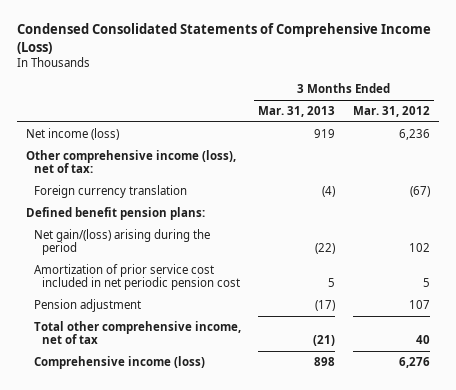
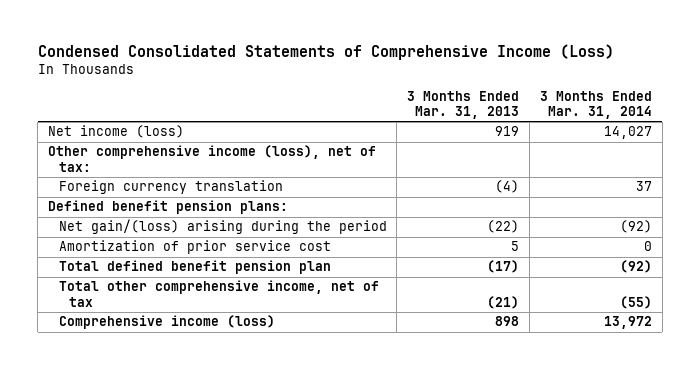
- | 3 Months Ended Mar. 31, 2013 | 3 Months Ended Mar. 31, 2012
+ | 3 Months Ended Mar. 31, 2013 | 3 Months Ended Mar. 31, 2014
- Amortization of prior service cost included in net periodic pension cost | 5 | 5
- Pension adjustment | (17) | 107
+ Amortization of prior service cost | 5 | 0
+ Total defined benefit pension plan | (17) | (92)

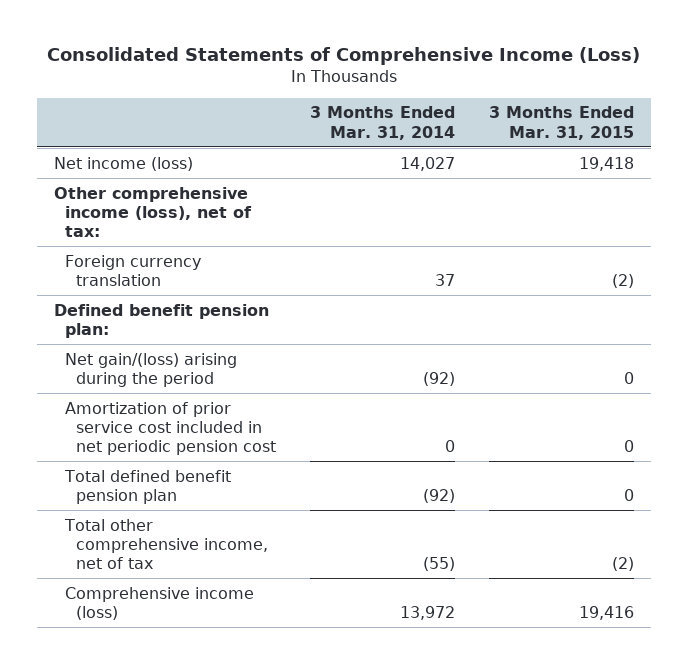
- Condensed Consolidated Statements of Comprehensive Income (Loss)
+ Consolidated Statements of Comprehensive Income (Loss)
- | 3 Months Ended Mar. 31, 2013 | 3 Months Ended Mar. 31, 2014
+ | 3 Months Ended Mar. 31, 2014 | 3 Months Ended Mar. 31, 2015
- Defined benefit pension plans:
+ Defined benefit pension plan:
- Amortization of prior service cost | 5 | 0
+ Amortization of prior service cost included in net periodic pension cost | 0 | 0

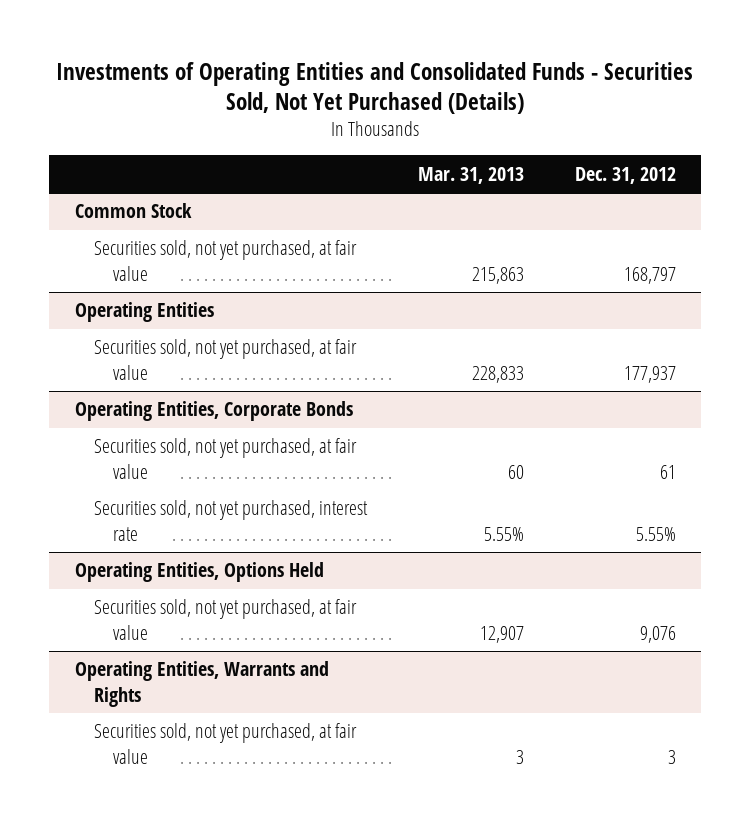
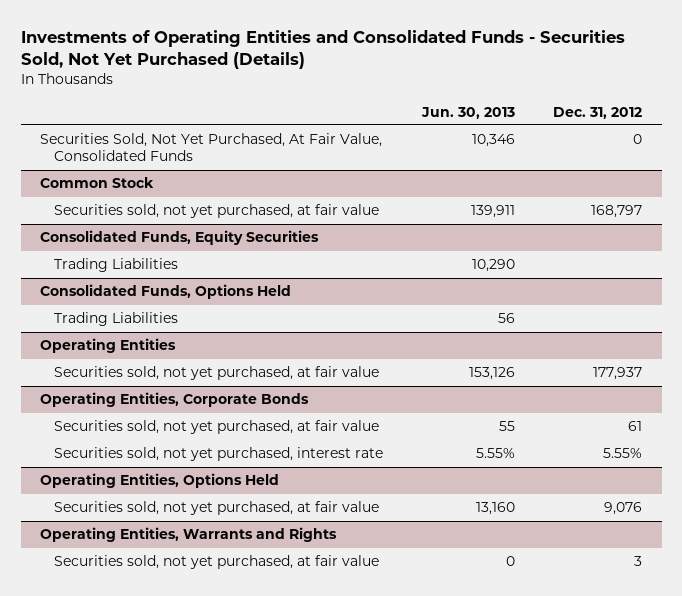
- | Mar. 31, 2013 | Dec. 31, 2012
+ | Jun. 30, 2013 | Dec. 31, 2012
+ Securities Sold, Not Yet Purchased, At Fair Value, Consolidated Funds | 10,346 | 0
+ Consolidated Funds, Equity Securities
+ Trading Liabilities | 10,290 |
+ Consolidated Funds, Options Held
+ Trading Liabilities | 56 |

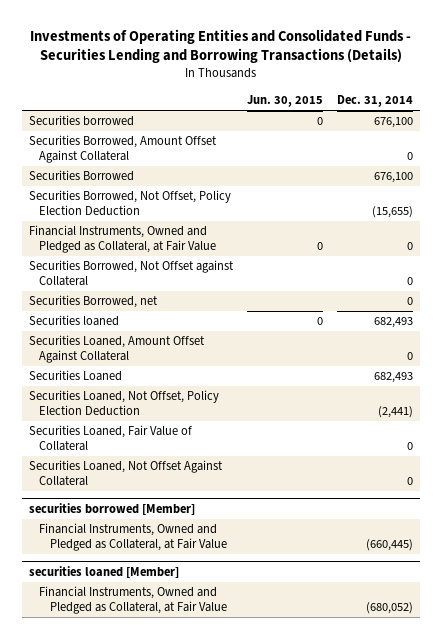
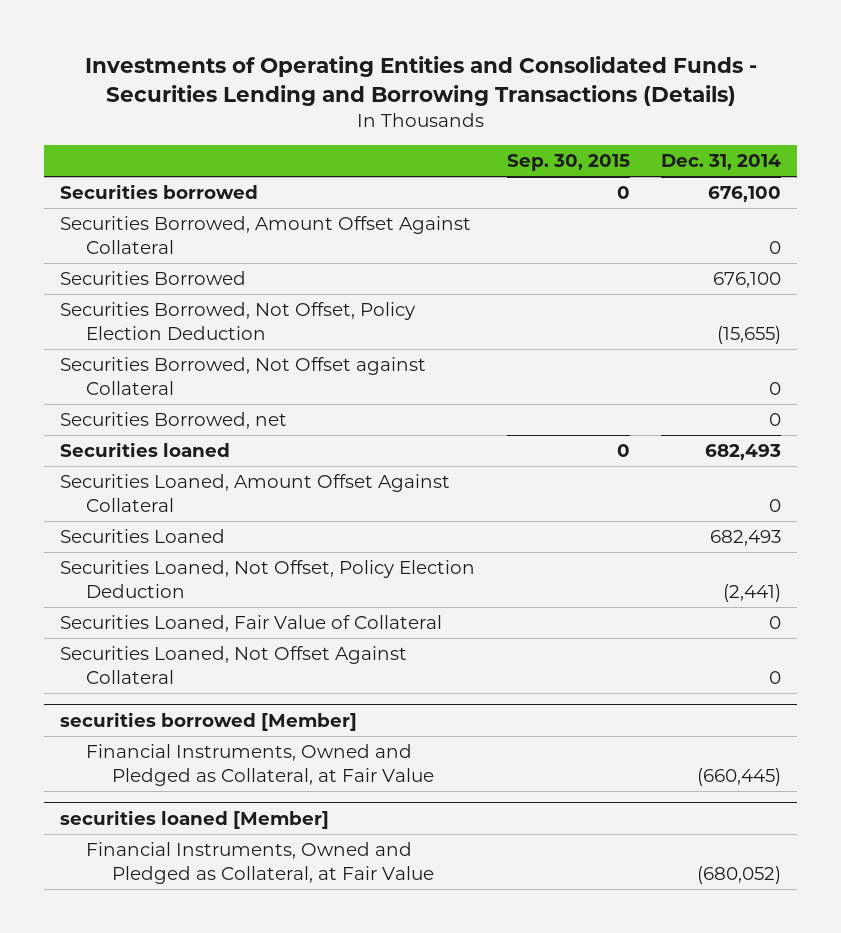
- | Jun. 30, 2015 | Dec. 31, 2014
+ | Sep. 30, 2015 | Dec. 31, 2014
- Financial Instruments, Owned and Pledged as Collateral, at Fair Value | 0 | 0

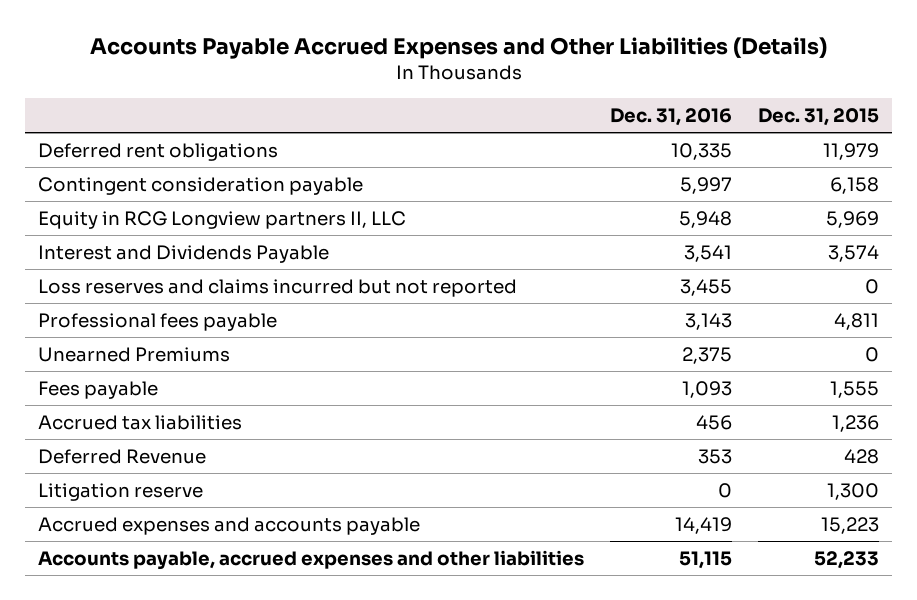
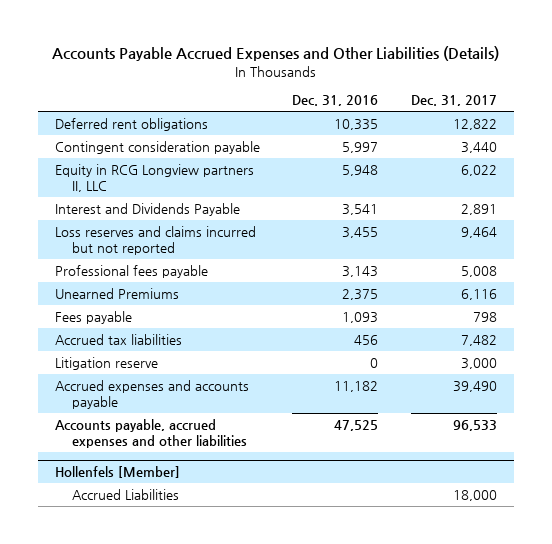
- | Dec. 31, 2016 | Dec. 31, 2015
+ | Dec. 31, 2016 | Dec. 31, 2017
- Deferred Revenue | 353 | 428
- Accrued expenses and accounts payable | 14,419 | 15,223
- Accounts payable, accrued expenses and other liabilities | 51,115 | 52,233
+ Accrued expenses and accounts payable | 11,182 | 39,490
+ Accounts payable, accrued expenses and other liabilities | 47,525 | 96,533
+ Hollenfels [Member]
+ Accrued Liabilities | | 18,000

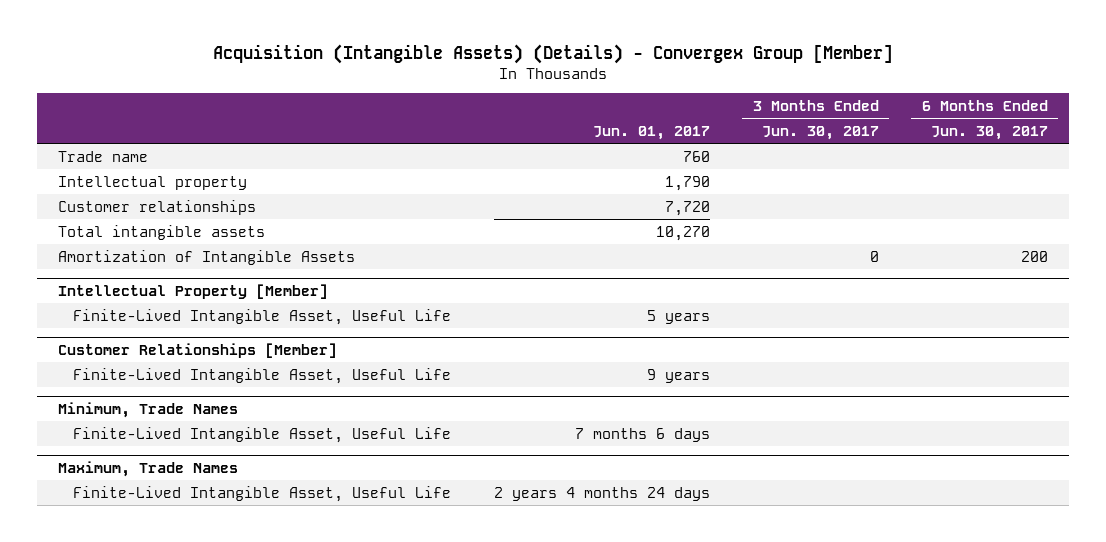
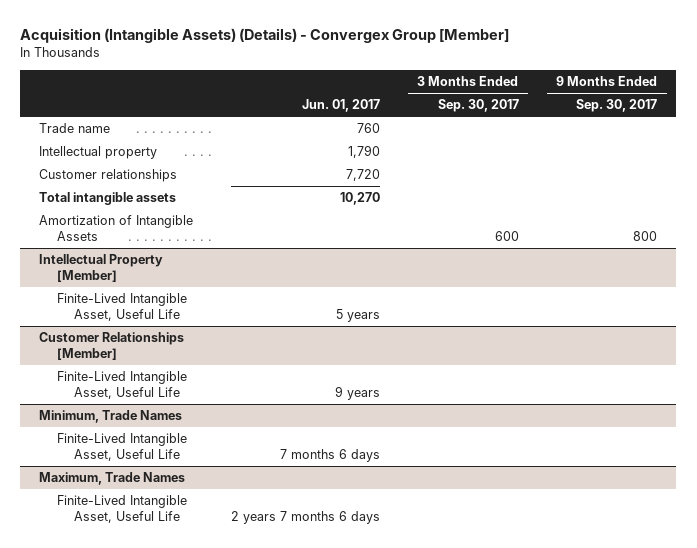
- | Jun. 01, 2017 | 3 Months Ended Jun. 30, 2017 | 6 Months Ended Jun. 30, 2017
+ | Jun. 01, 2017 | 3 Months Ended Sep. 30, 2017 | 9 Months Ended Sep. 30, 2017
@ Maximum, Trade Names
- Finite-Lived Intangible Asset, Useful Life | 2 years 4 months 24 days | |
+ Finite-Lived Intangible Asset, Useful Life | 2 years 7 months 6 days | |

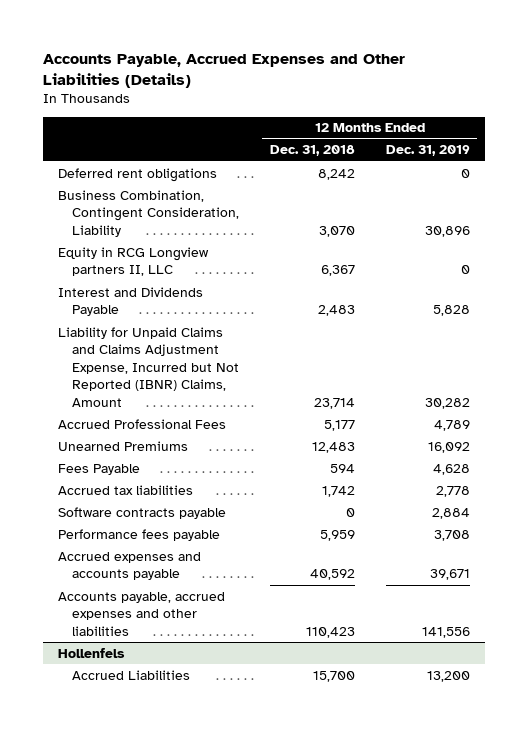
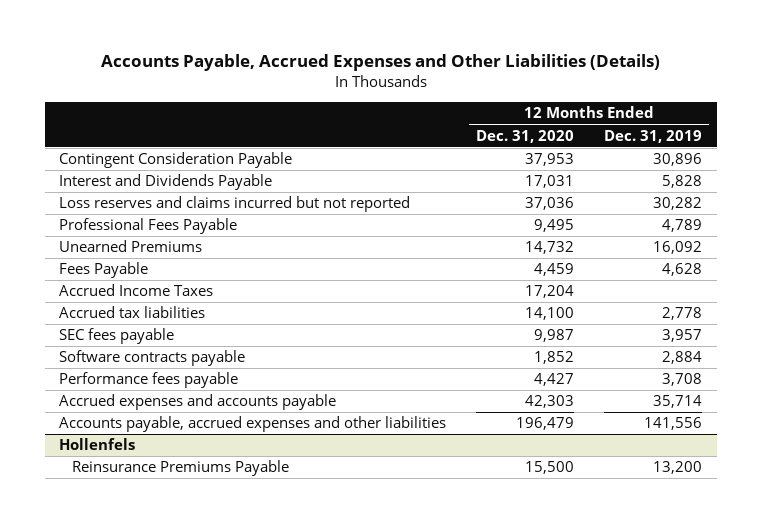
- | 12 Months Ended Dec. 31, 2018 | 12 Months Ended Dec. 31, 2019
+ | 12 Months Ended Dec. 31, 2020 | 12 Months Ended Dec. 31, 2019
- Deferred rent obligations | 8,242 | 0
- Business Combination, Contingent Consideration, Liability | 3,070 | 30,896
- Equity in RCG Longview partners II, LLC | 6,367 | 0
+ Contingent Consideration Payable | 37,953 | 30,896
- Liability for Unpaid Claims and Claims Adjustment Expense, Incurred but Not Reported (IBNR) Claims, Amount | 23,714 | 30,282
- Accrued Professional Fees | 5,177 | 4,789
+ Loss reserves and claims incurred but not reported | 37,036 | 30,282
+ Professional Fees Payable | 9,495 | 4,789
+ Accrued Income Taxes | 17,204 |
+ SEC fees payable | 9,987 | 3,957
- Accrued expenses and accounts payable | 40,592 | 39,671
+ Accrued expenses and accounts payable | 42,303 | 35,714
@ Hollenfels
- Accrued Liabilities | 15,700 | 13,200
+ Reinsurance Premiums Payable | 15,500 | 13,200

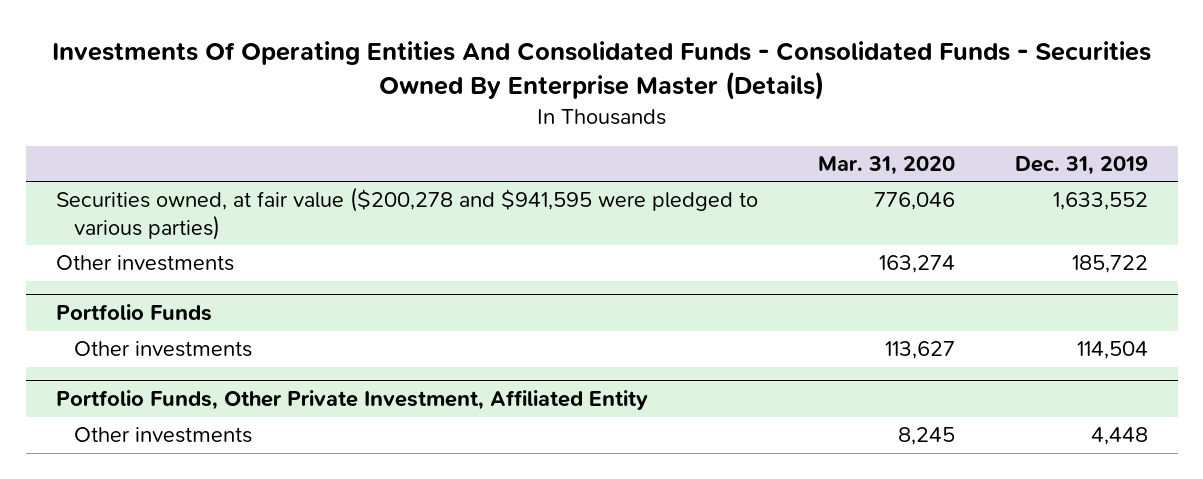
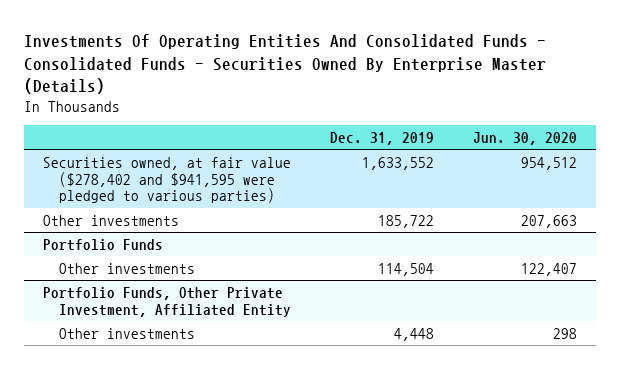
- | Mar. 31, 2020 | Dec. 31, 2019
+ | Dec. 31, 2019 | Jun. 30, 2020
- Securities owned, at fair value ($200,278 and $941,595 were pledged to various parties) | 776,046 | 1,633,552
+ Securities owned, at fair value ($278,402 and $941,595 were pledged to various parties) | 1,633,552 | 954,512

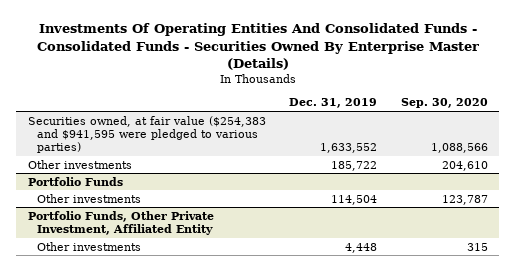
- | Dec. 31, 2019 | Jun. 30, 2020
+ | Dec. 31, 2019 | Sep. 30, 2020
- Securities owned, at fair value ($278,402 and $941,595 were pledged to various parties) | 1,633,552 | 954,512
+ Securities owned, at fair value ($254,383 and $941,595 were pledged to various parties) | 1,633,552 | 1,088,566

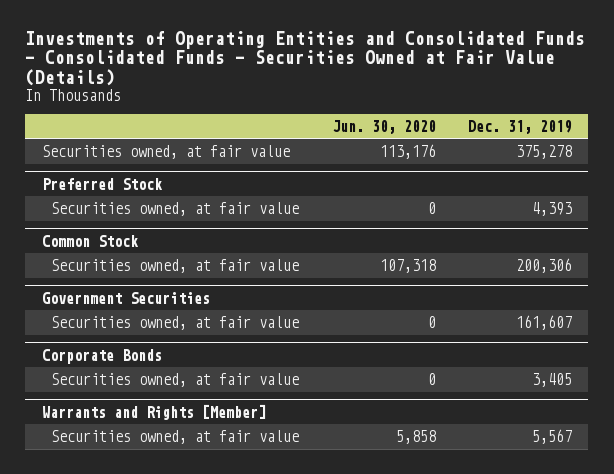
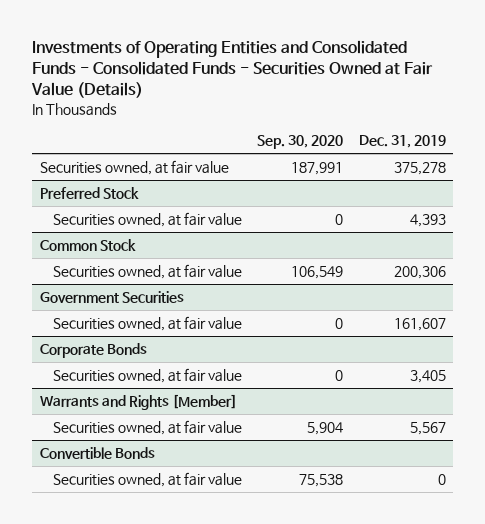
- | Jun. 30, 2020 | Dec. 31, 2019
+ | Sep. 30, 2020 | Dec. 31, 2019
+ Convertible Bonds
+ Securities owned, at fair value | 75,538 | 0

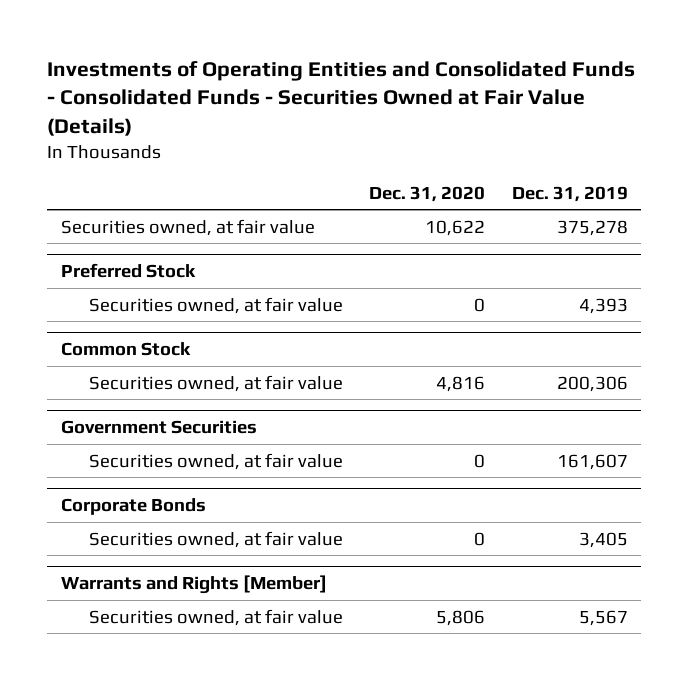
- | Sep. 30, 2020 | Dec. 31, 2019
+ | Dec. 31, 2020 | Dec. 31, 2019
- Convertible Bonds
- Securities owned, at fair value | 75,538 | 0

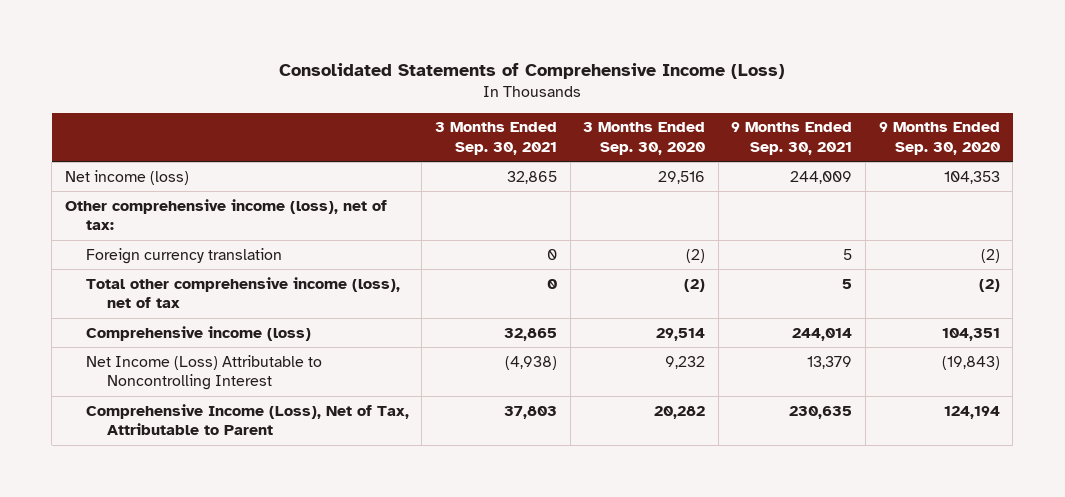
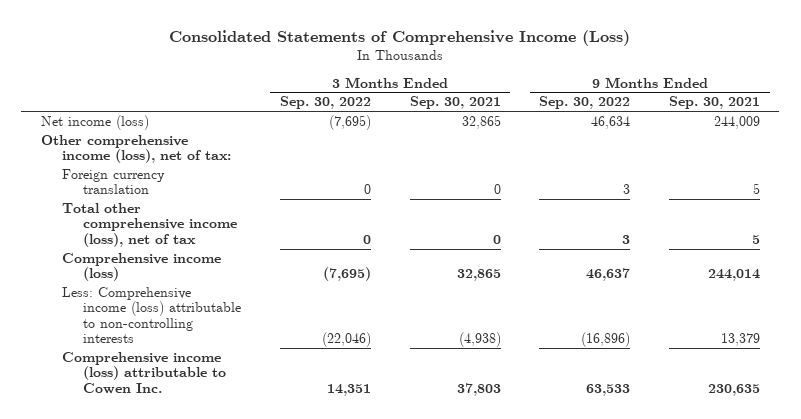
- | 3 Months Ended Sep. 30, 2021 | 3 Months Ended Sep. 30, 2020 | 9 Months Ended Sep. 30, 2021 | 9 Months Ended Sep. 30, 2020
+ | 3 Months Ended Sep. 30, 2022 | 3 Months Ended Sep. 30, 2021 | 9 Months Ended Sep. 30, 2022 | 9 Months Ended Sep. 30, 2021
- Net Income (Loss) Attributable to Noncontrolling Interest | (4,938) | 9,232 | 13,379 | (19,843)
- Comprehensive Income (Loss), Net of Tax, Attributable to Parent | 37,803 | 20,282 | 230,635 | 124,194
+ Less: Comprehensive income (loss) attributable to non-controlling interests | (22,046) | (4,938) | (16,896) | 13,379
+ Comprehensive income (loss) attributable to Cowen Inc. | 14,351 | 37,803 | 63,533 | 230,635

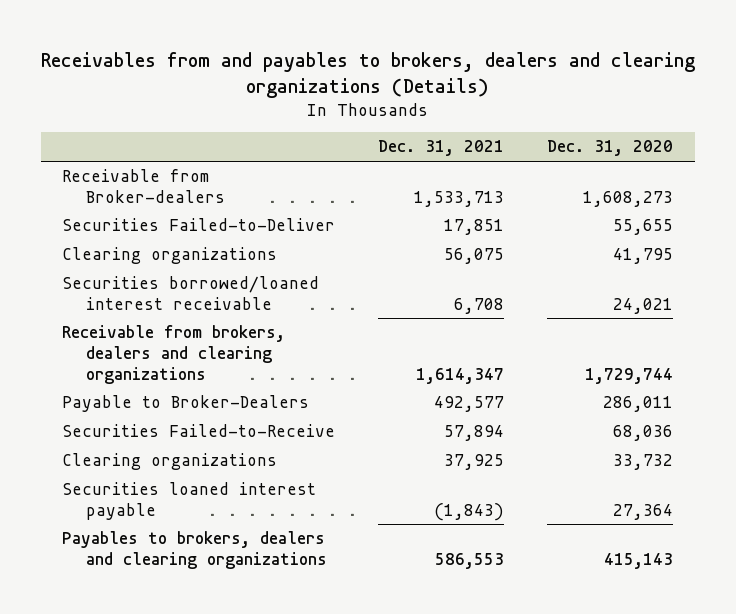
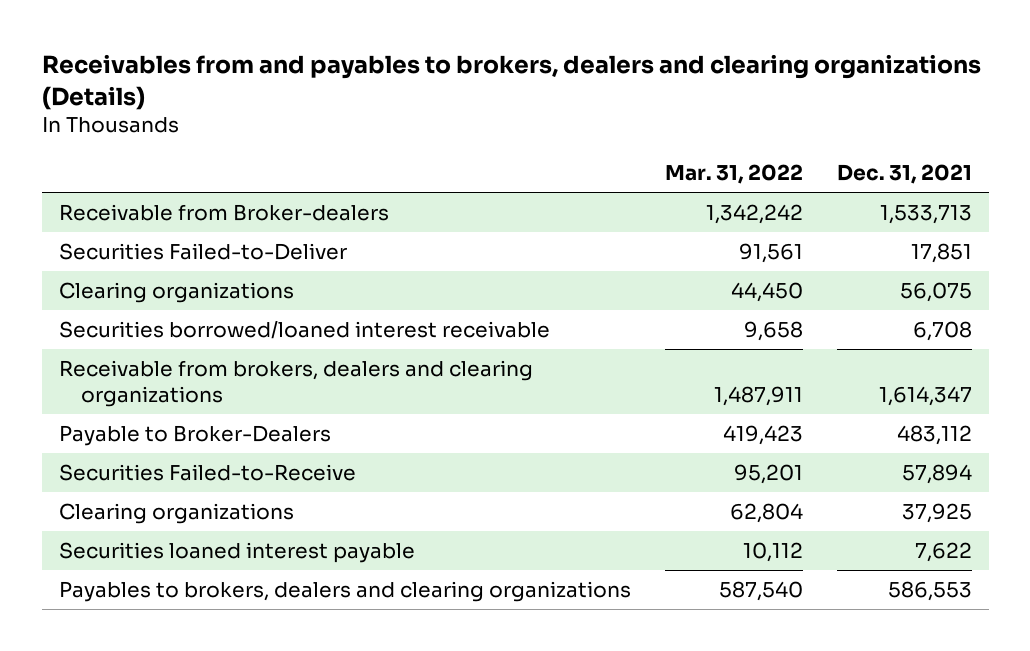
- | Dec. 31, 2021 | Dec. 31, 2020
+ | Mar. 31, 2022 | Dec. 31, 2021
- Payable to Broker-Dealers | 492,577 | 286,011
+ Payable to Broker-Dealers | 419,423 | 483,112
- Securities loaned interest payable | (1,843) | 27,364
+ Securities loaned interest payable | 10,112 | 7,622

